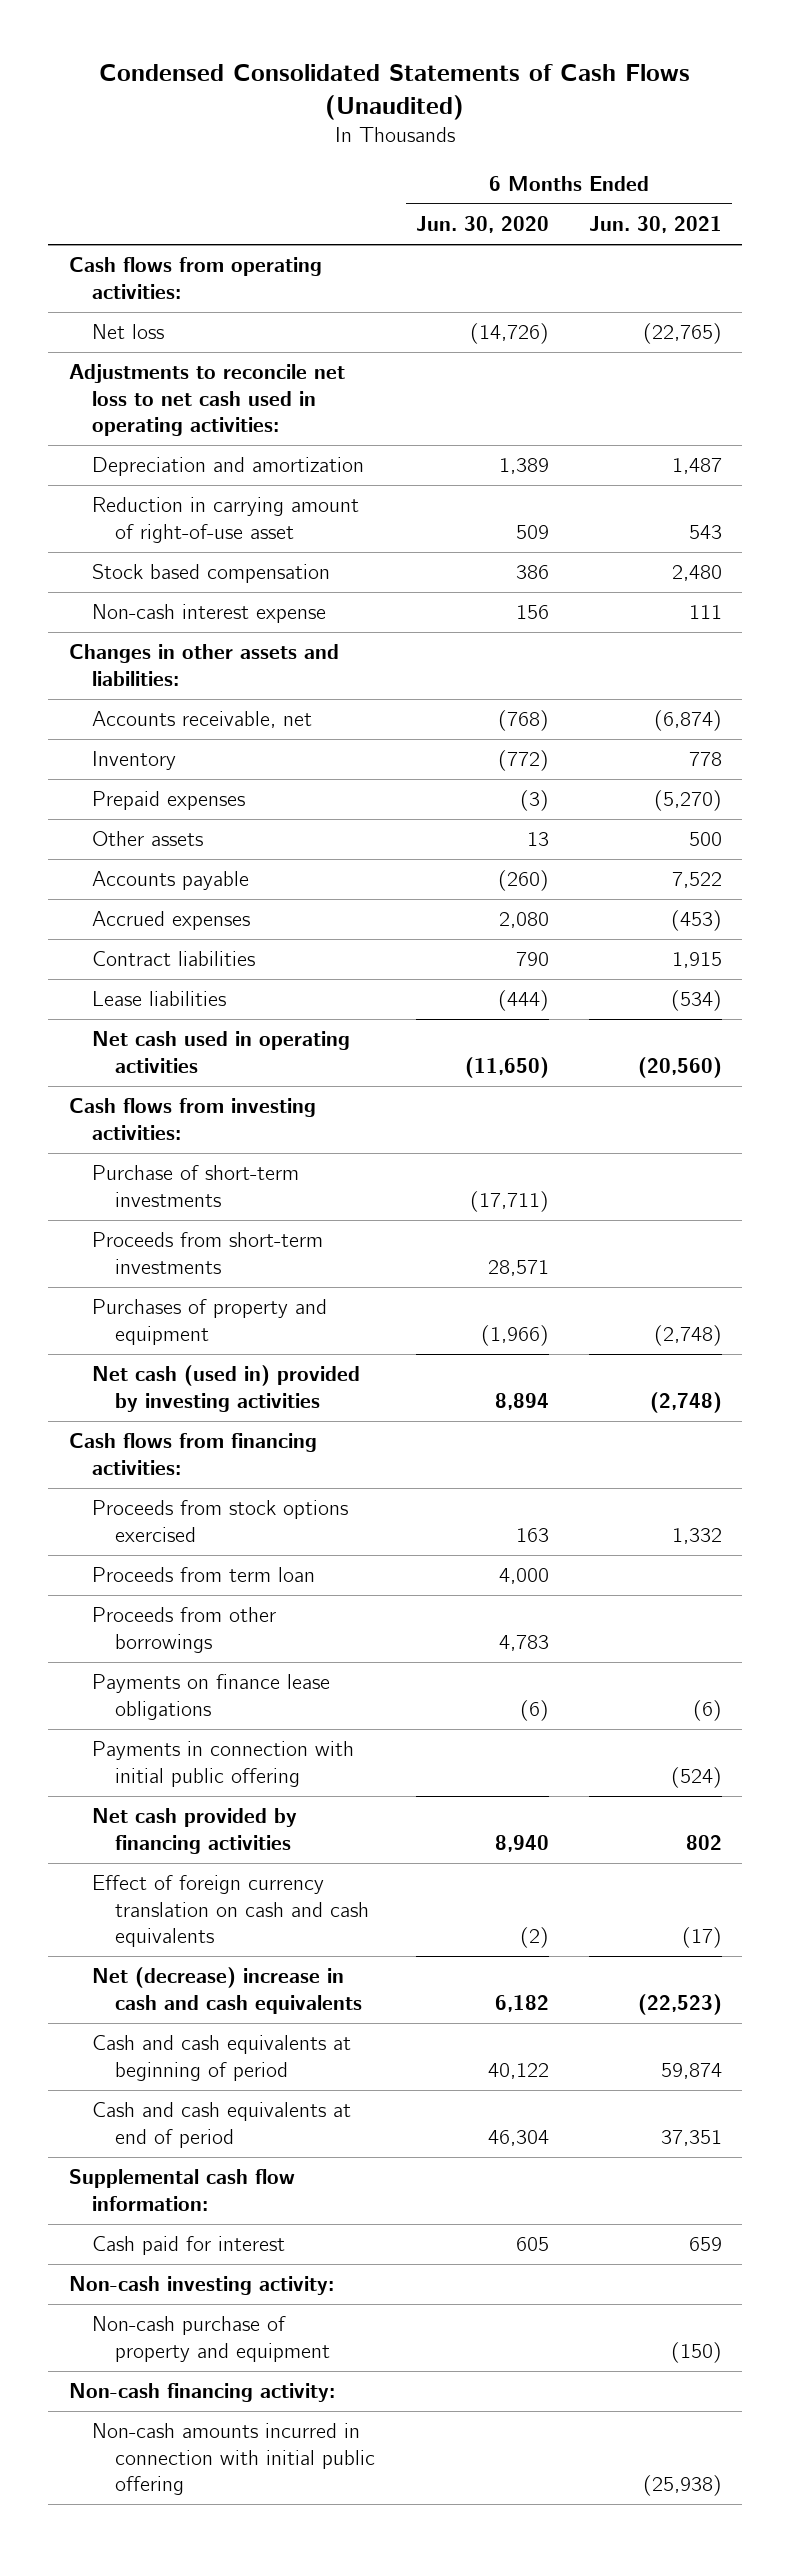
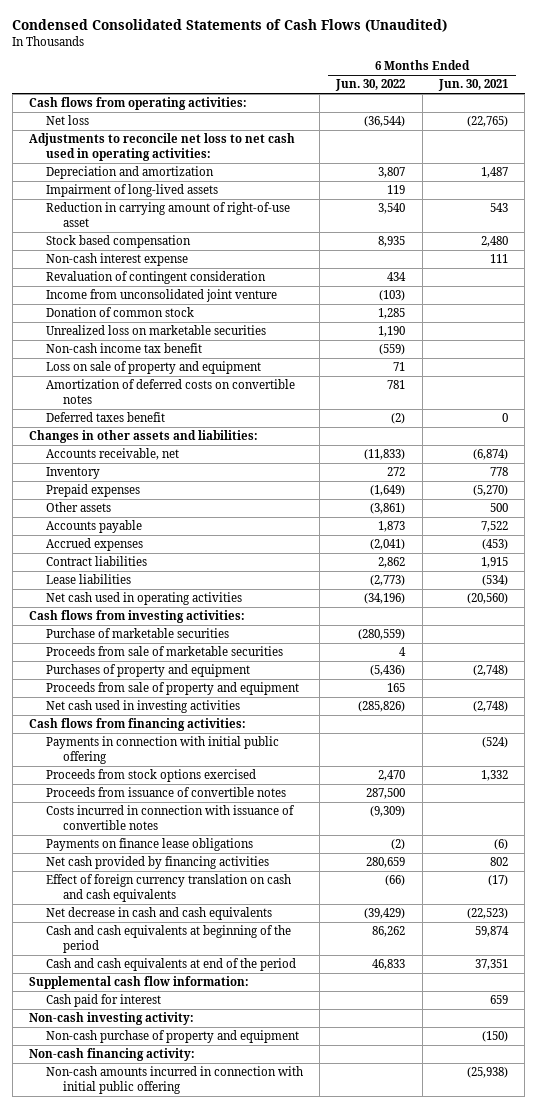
- | 6 Months Ended Jun. 30, 2020 | 6 Months Ended Jun. 30, 2021
+ | 6 Months Ended Jun. 30, 2022 | 6 Months Ended Jun. 30, 2021
+ Impairment of long-lived assets | 119 |
+ Revaluation of contingent consideration | 434 |
+ Income from unconsolidated joint venture | (103) |
+ Donation of common stock | 1,285 |
+ Unrealized loss on marketable securities | 1,190 |
+ Non-cash income tax benefit | (559) |
+ Loss on sale of property and equipment | 71 |
+ Amortization of deferred costs on convertible notes | 781 |
+ Deferred taxes benefit | (2) | 0
- Purchase of short-term investments | (17,711) |
- Proceeds from short-term investments | 28,571 |
+ Purchase of marketable securities | (280,559) |
+ Proceeds from sale of marketable securities | 4 |
- Net cash (used in) provided by investing activities | 8,894 | (2,748)
+ Proceeds from sale of property and equipment | 165 |
+ Net cash used in investing activities | (285,826) | (2,748)
moved up: Payments in connection with initial public offering | | (524)
- Proceeds from term loan | 4,000 |
- Proceeds from other borrowings | 4,783 |
+ Proceeds from issuance of convertible notes | 287,500 |
+ Costs incurred in connection with issuance of convertible notes | (9,309) |
- Net (decrease) increase in cash and cash equivalents | 6,182 | (22,523)
- Cash and cash equivalents at beginning of period | 40,122 | 59,874
- Cash and cash equivalents at end of period | 46,304 | 37,351
+ Net decrease in cash and cash equivalents | (39,429) | (22,523)
+ Cash and cash equivalents at beginning of the period | 86,262 | 59,874
+ Cash and cash equivalents at end of the period | 46,833 | 37,351

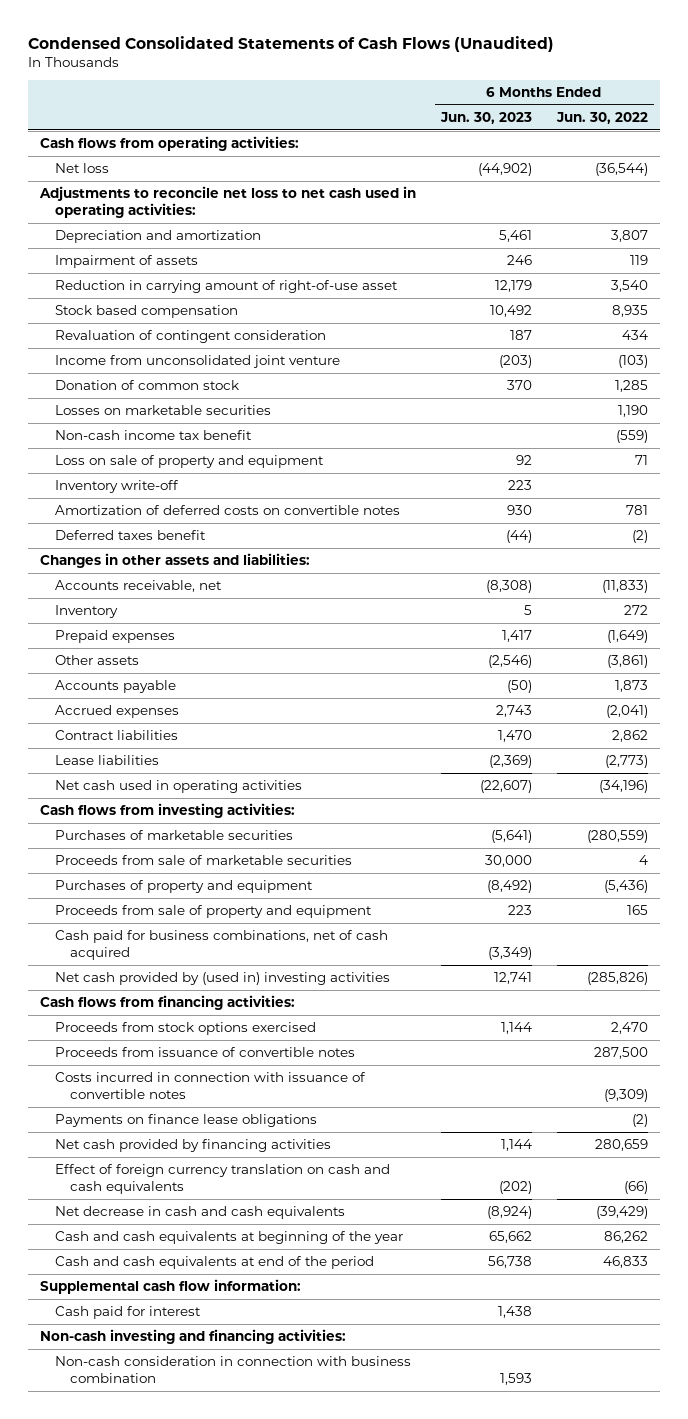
- | 6 Months Ended Jun. 30, 2022 | 6 Months Ended Jun. 30, 2021
+ | 6 Months Ended Jun. 30, 2023 | 6 Months Ended Jun. 30, 2022
- Impairment of long-lived assets | 119 |
+ Impairment of assets | 246 | 119
- Non-cash interest expense | | 111
- Unrealized loss on marketable securities | 1,190 |
+ Losses on marketable securities | | 1,190
+ Inventory write-off | 223 |
- Purchase of marketable securities | (280,559) |
+ Purchases of marketable securities | (5,641) | (280,559)
- Net cash used in investing activities | (285,826) | (2,748)
+ Cash paid for business combinations, net of cash acquired | (3,349) |
+ Net cash provided by (used in) investing activities | 12,741 | (285,826)
- Payments in connection with initial public offering | | (524)
- Cash and cash equivalents at beginning of the period | 86,262 | 59,874
+ Cash and cash equivalents at beginning of the year | 65,662 | 86,262
- Non-cash investing activity:
- Non-cash purchase of property and equipment | | (150)
- Non-cash financing activity:
- Non-cash amounts incurred in connection with initial public offering | | (25,938)
+ Non-cash investing and financing activities:
+ Non-cash consideration in connection with business combination | 1,593 |

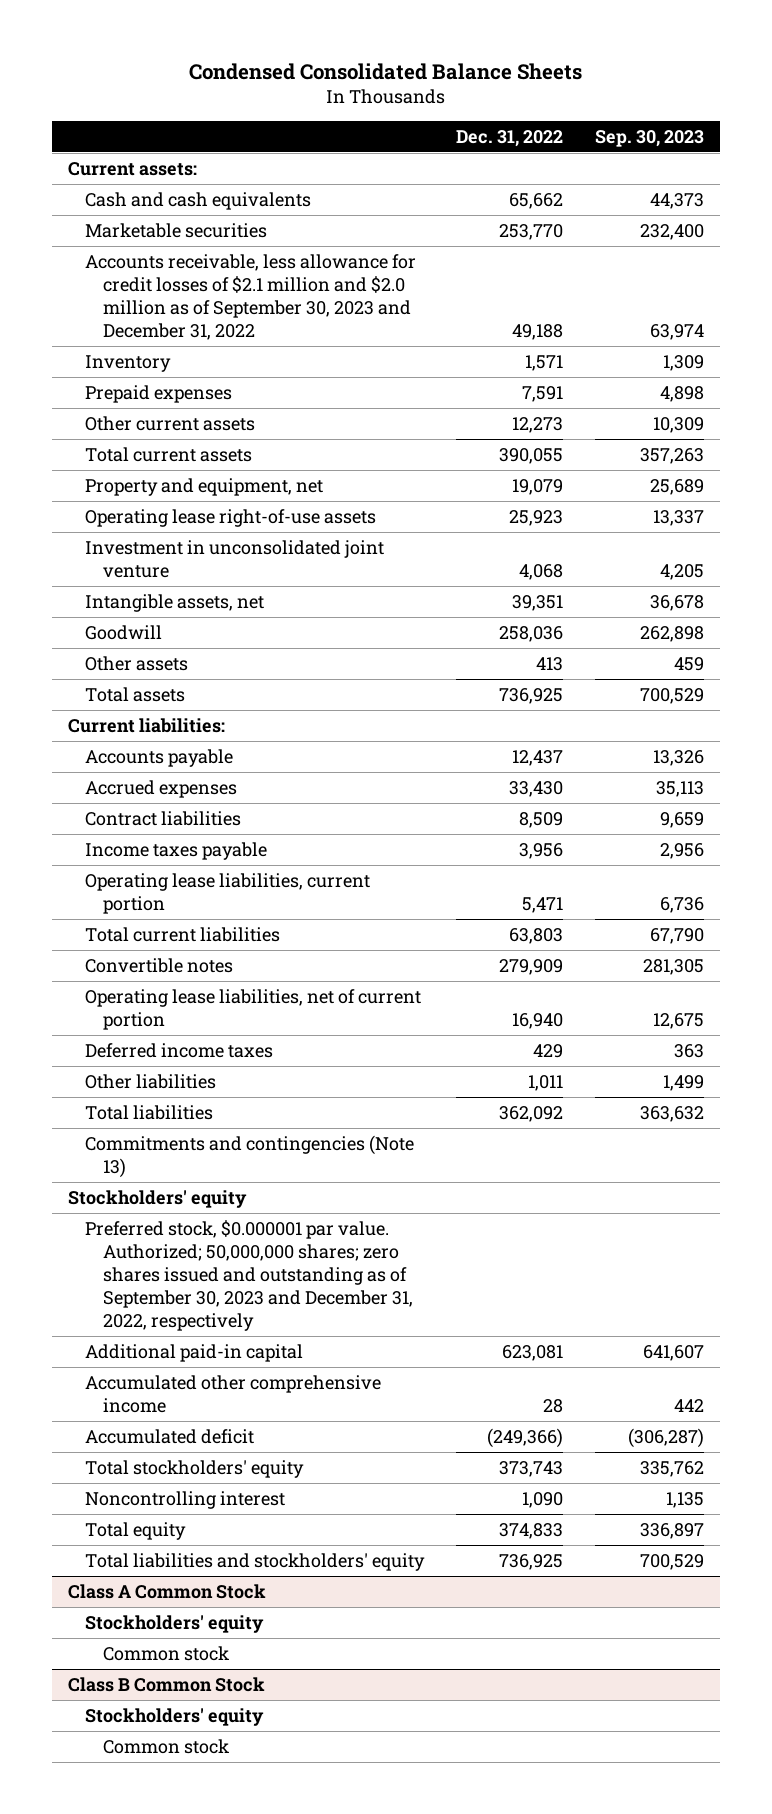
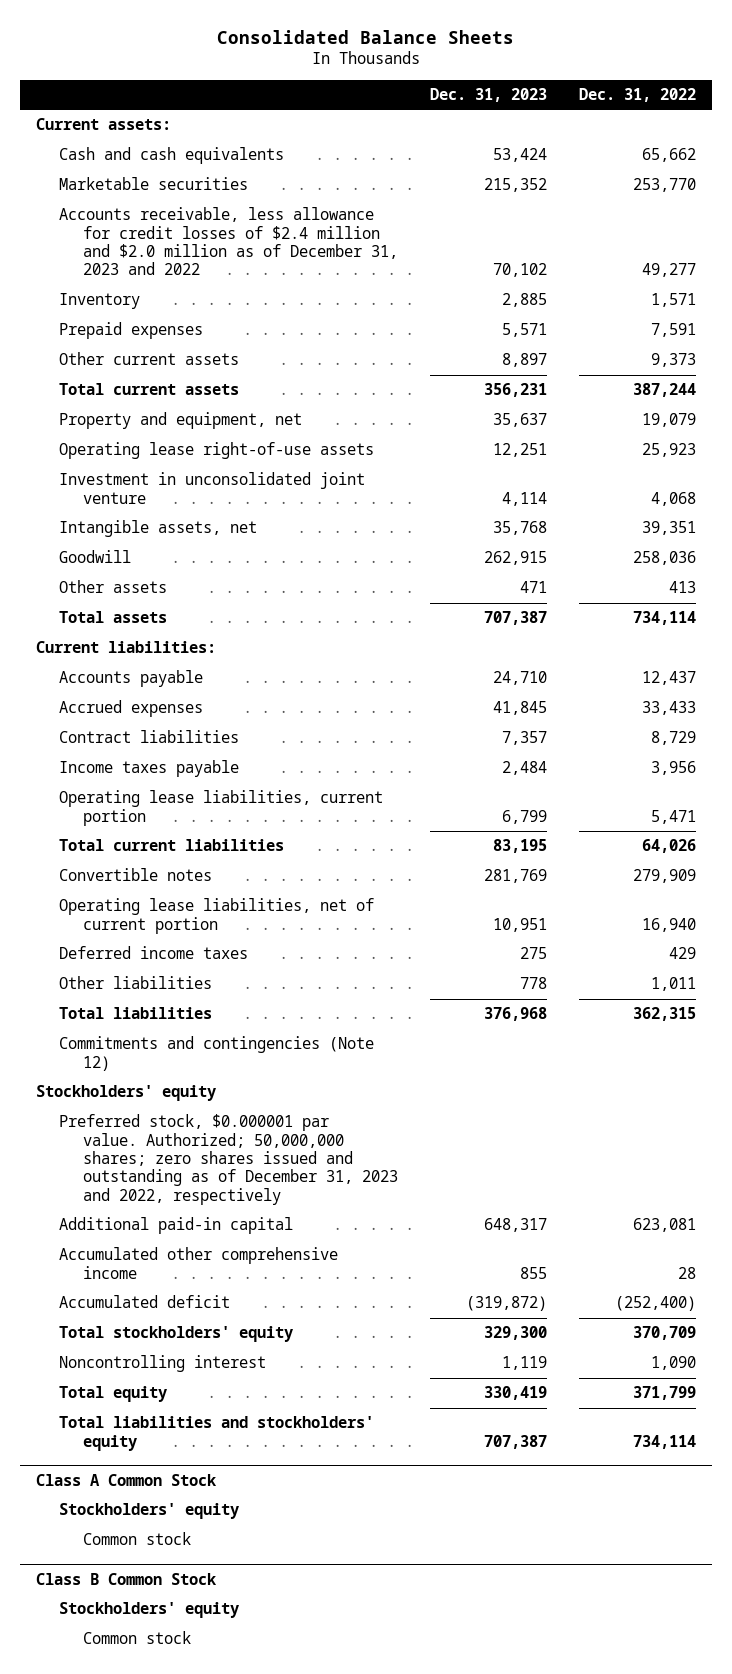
- Condensed Consolidated Balance Sheets
+ Consolidated Balance Sheets
- | Dec. 31, 2022 | Sep. 30, 2023
+ | Dec. 31, 2023 | Dec. 31, 2022
- Accounts receivable, less allowance for credit losses of $2.1 million and $2.0 million as of September 30, 2023 and December 31, 2022 | 49,188 | 63,974
+ Accounts receivable, less allowance for credit losses of $2.4 million and $2.0 million as of December 31, 2023 and 2022 | 70,102 | 49,277
- Other current assets | 12,273 | 10,309
- Total current assets | 390,055 | 357,263
+ Other current assets | 8,897 | 9,373
+ Total current assets | 356,231 | 387,244
- Total assets | 736,925 | 700,529
+ Total assets | 707,387 | 734,114
- Accrued expenses | 33,430 | 35,113
- Contract liabilities | 8,509 | 9,659
+ Accrued expenses | 41,845 | 33,433
+ Contract liabilities | 7,357 | 8,729
- Total current liabilities | 63,803 | 67,790
+ Total current liabilities | 83,195 | 64,026
- Total liabilities | 362,092 | 363,632
- Commitments and contingencies (Note 13)
+ Total liabilities | 376,968 | 362,315
+ Commitments and contingencies (Note 12)
- Preferred stock, $0.000001 par value. Authorized; 50,000,000 shares; zero shares issued and outstanding as of September 30, 2023 and December 31, 2022, respectively
+ Preferred stock, $0.000001 par value. Authorized; 50,000,000 shares; zero shares issued and outstanding as of December 31, 2023 and 2022, respectively
- Accumulated deficit | (249,366) | (306,287)
- Total stockholders' equity | 373,743 | 335,762
+ Accumulated deficit | (319,872) | (252,400)
+ Total stockholders' equity | 329,300 | 370,709
- Total equity | 374,833 | 336,897
- Total liabilities and stockholders' equity | 736,925 | 700,529
+ Total equity | 330,419 | 371,799
+ Total liabilities and stockholders' equity | 707,387 | 734,114

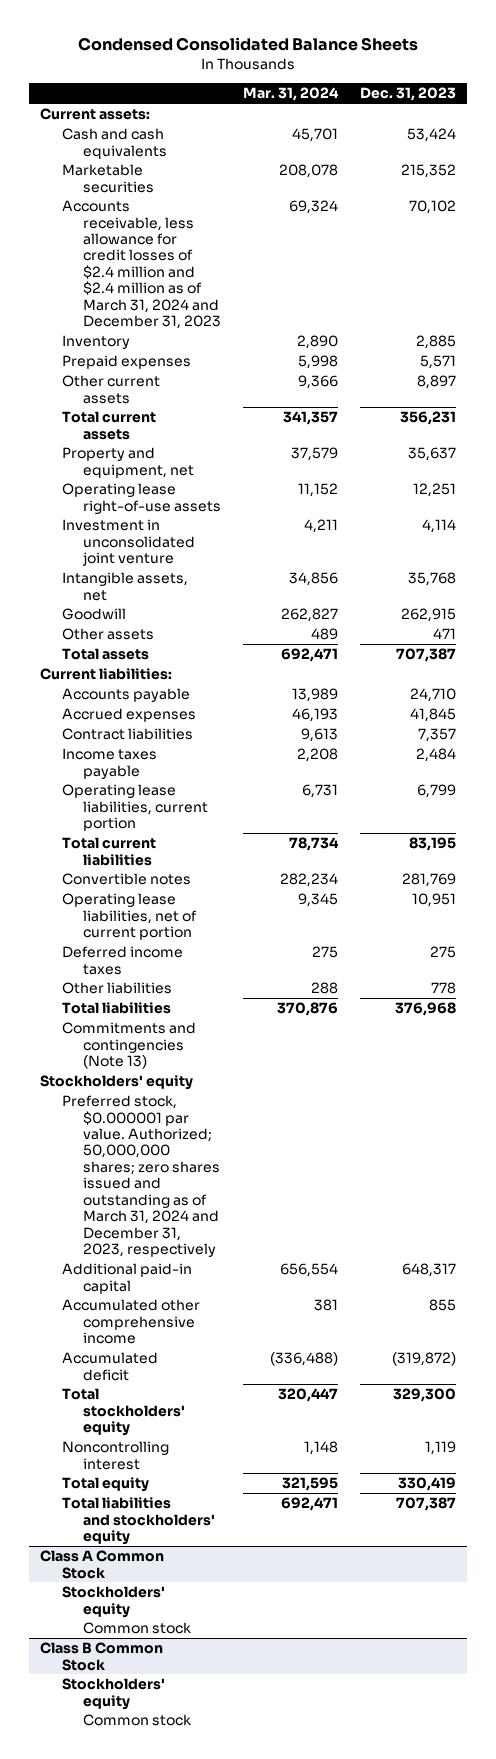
- Consolidated Balance Sheets
+ Condensed Consolidated Balance Sheets
- | Dec. 31, 2023 | Dec. 31, 2022
+ | Mar. 31, 2024 | Dec. 31, 2023
- Accounts receivable, less allowance for credit losses of $2.4 million and $2.0 million as of December 31, 2023 and 2022 | 70,102 | 49,277
+ Accounts receivable, less allowance for credit losses of $2.4 million and $2.4 million as of March 31, 2024 and December 31, 2023 | 69,324 | 70,102
- Commitments and contingencies (Note 12)
+ Commitments and contingencies (Note 13)
- Preferred stock, $0.000001 par value. Authorized; 50,000,000 shares; zero shares issued and outstanding as of December 31, 2023 and 2022, respectively
+ Preferred stock, $0.000001 par value. Authorized; 50,000,000 shares; zero shares issued and outstanding as of March 31, 2024 and December 31, 2023, respectively

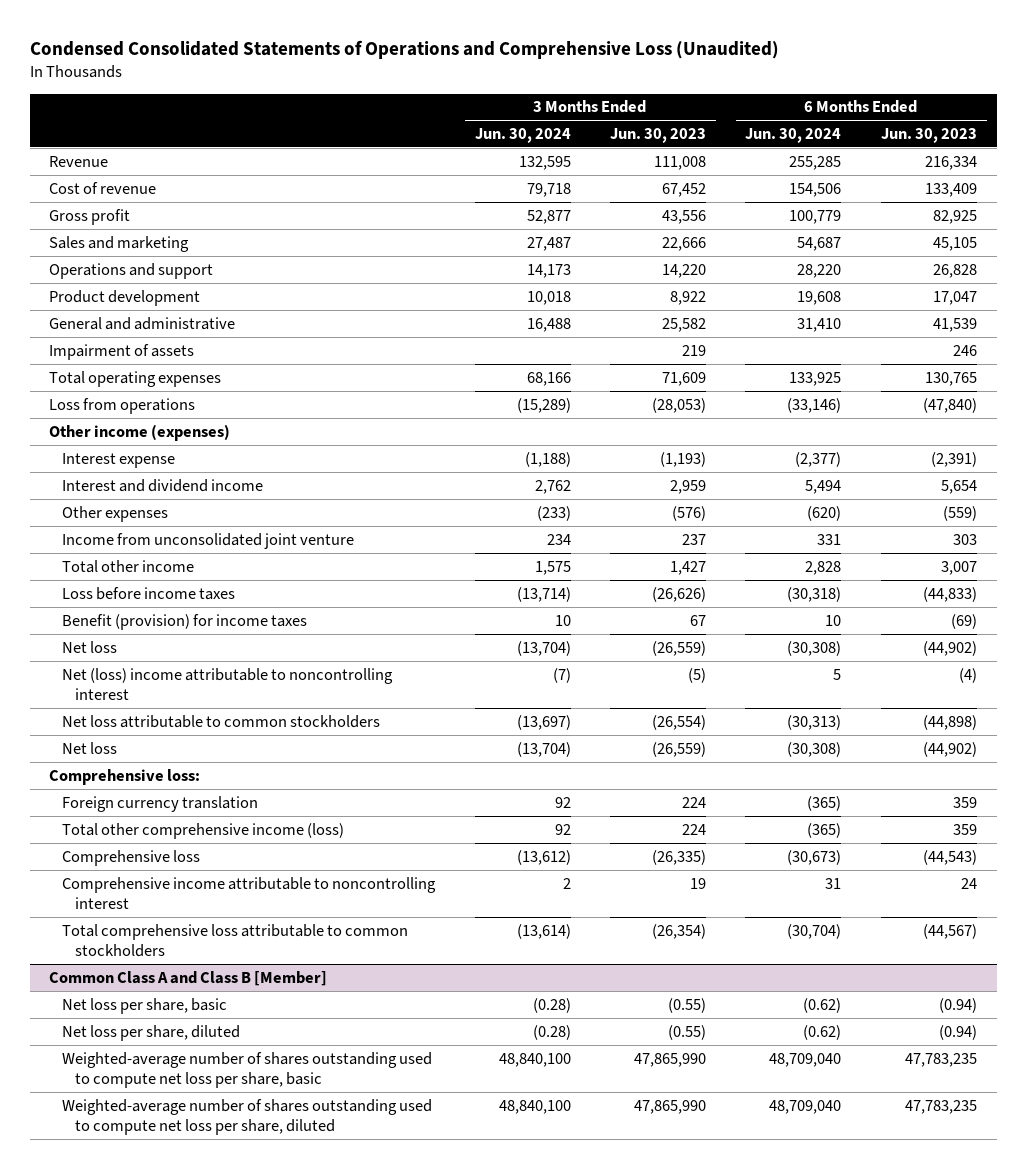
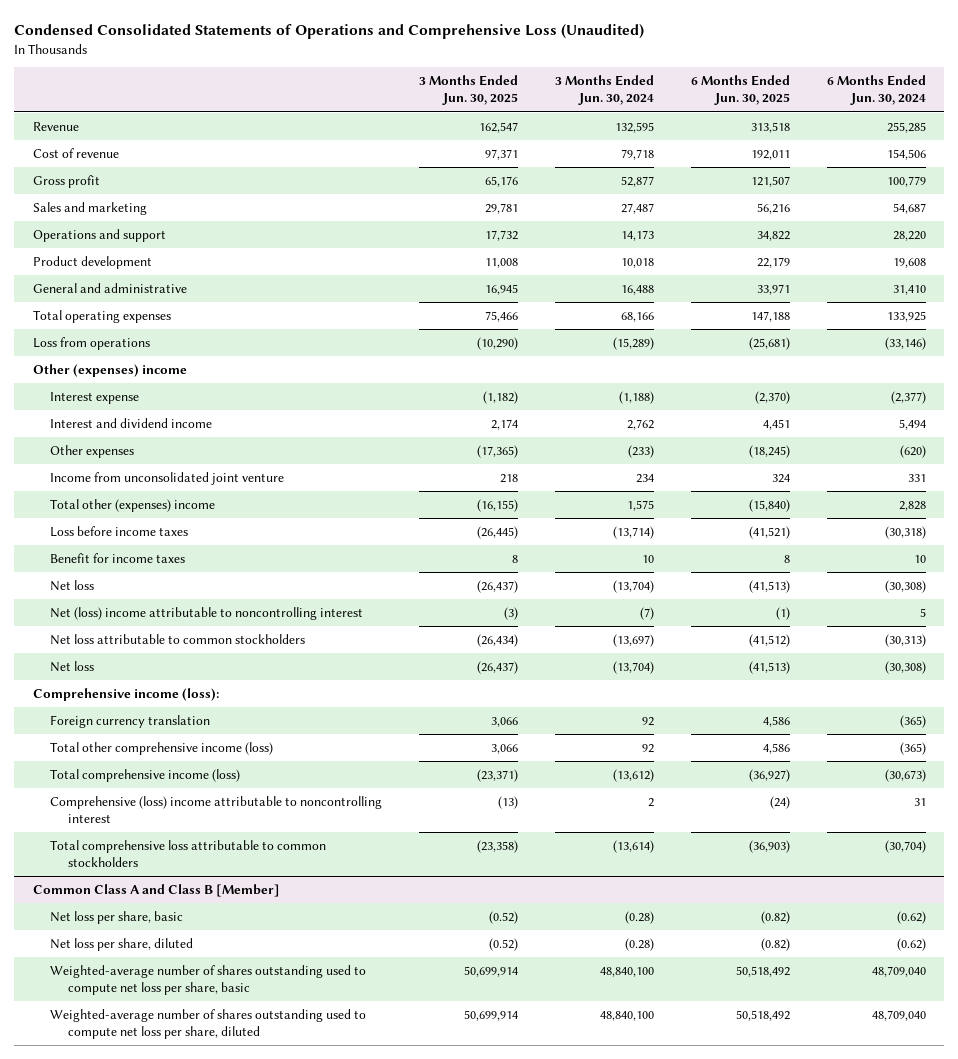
- | 3 Months Ended Jun. 30, 2024 | 3 Months Ended Jun. 30, 2023 | 6 Months Ended Jun. 30, 2024 | 6 Months Ended Jun. 30, 2023
+ | 3 Months Ended Jun. 30, 2025 | 3 Months Ended Jun. 30, 2024 | 6 Months Ended Jun. 30, 2025 | 6 Months Ended Jun. 30, 2024
- Impairment of assets | | 219 | | 246
- Other income (expenses)
+ Other (expenses) income
- Total other income | 1,575 | 1,427 | 2,828 | 3,007
+ Total other (expenses) income | (16,155) | 1,575 | (15,840) | 2,828
- Benefit (provision) for income taxes | 10 | 67 | 10 | (69)
+ Benefit for income taxes | 8 | 10 | 8 | 10
- Comprehensive loss:
+ Comprehensive income (loss):
- Comprehensive loss | (13,612) | (26,335) | (30,673) | (44,543)
- Comprehensive income attributable to noncontrolling interest | 2 | 19 | 31 | 24
+ Total comprehensive income (loss) | (23,371) | (13,612) | (36,927) | (30,673)
+ Comprehensive (loss) income attributable to noncontrolling interest | (13) | 2 | (24) | 31

